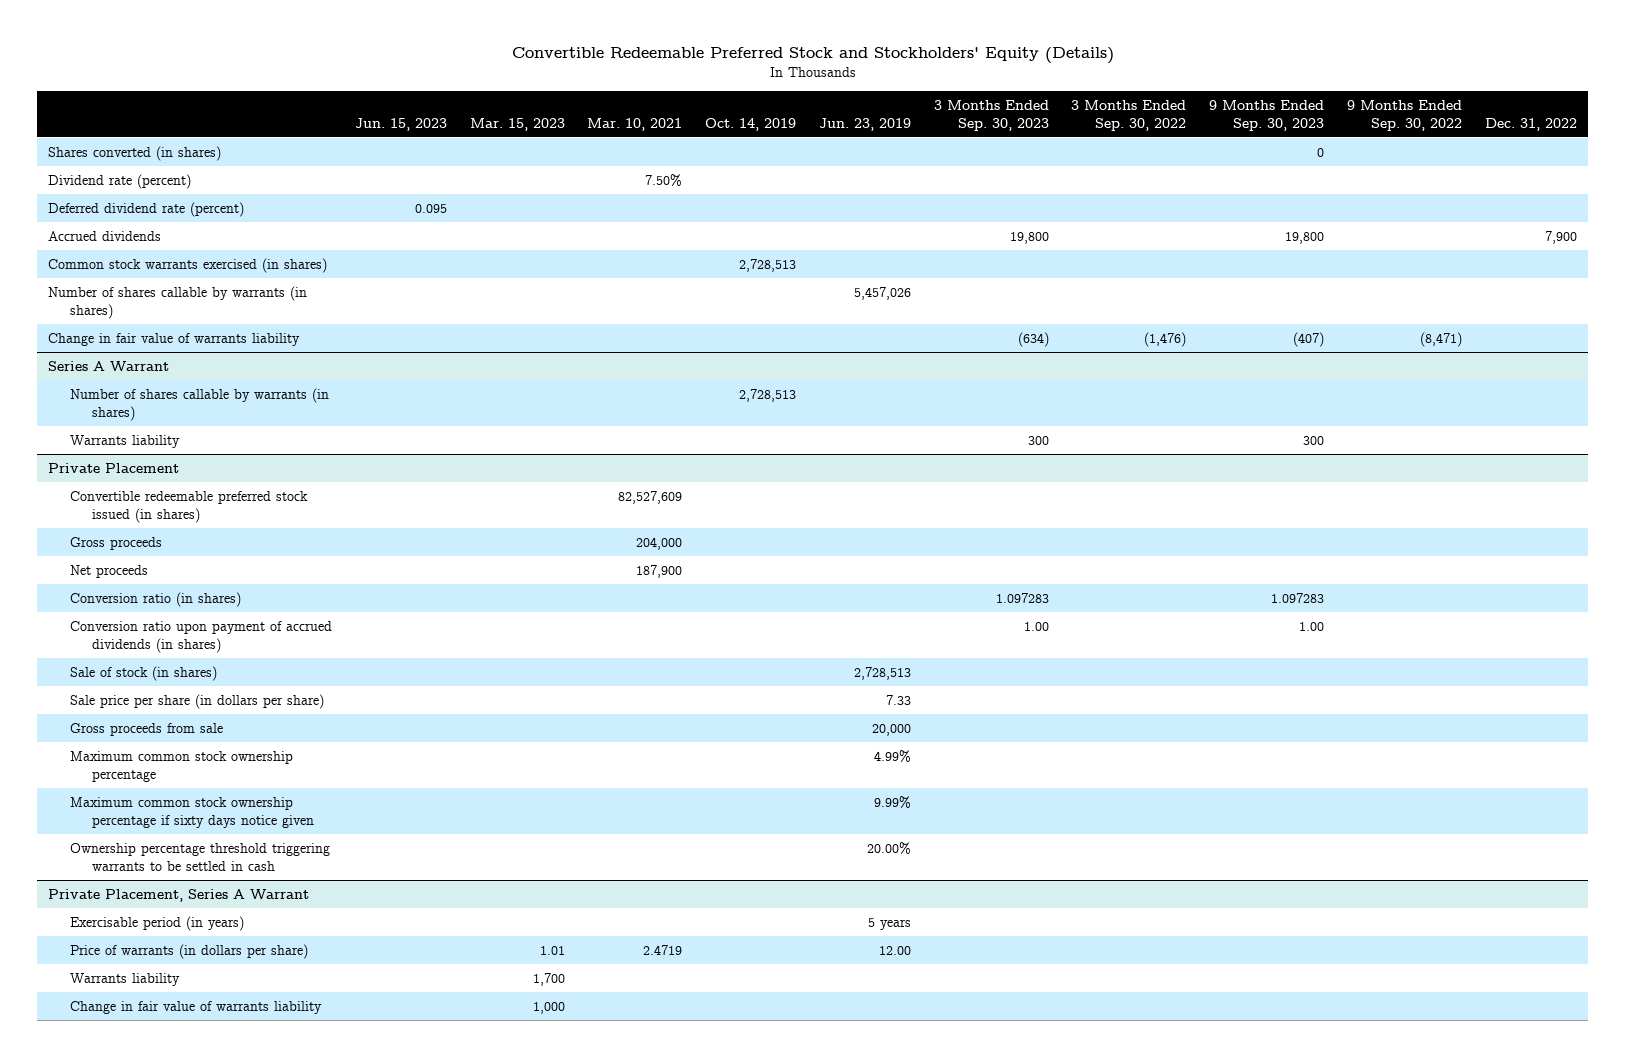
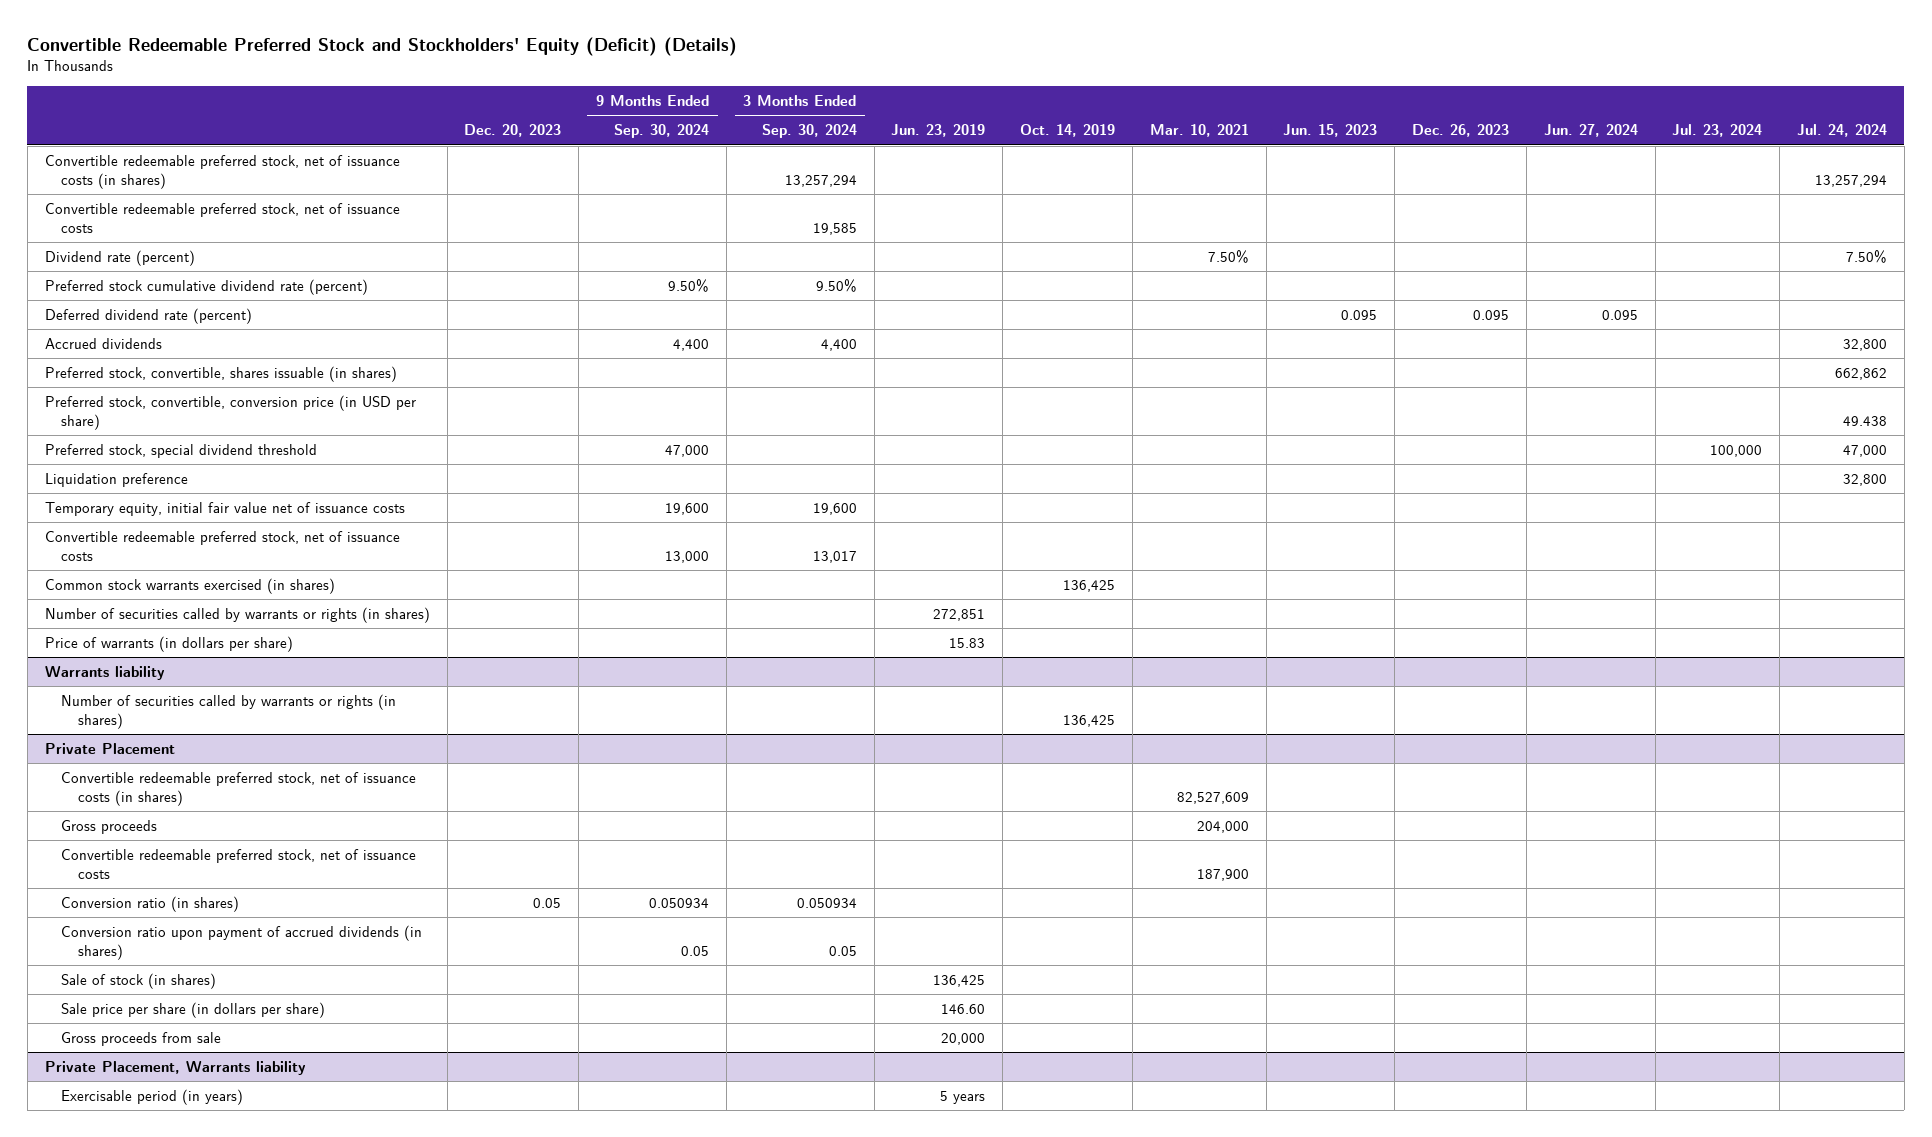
- Convertible Redeemable Preferred Stock and Stockholders' Equity (Details)
+ Convertible Redeemable Preferred Stock and Stockholders' Equity (Deficit) (Details)
- | Jun. 15, 2023 | Mar. 15, 2023 | Mar. 10, 2021 | Oct. 14, 2019 | Jun. 23, 2019 | 3 Months Ended Sep. 30, 2023 | 3 Months Ended Sep. 30, 2022 | 9 Months Ended Sep. 30, 2023 | 9 Months Ended Sep. 30, 2022 | Dec. 31, 2022
+ | Dec. 20, 2023 | 9 Months Ended Sep. 30, 2024 | 3 Months Ended Sep. 30, 2024 | Jun. 23, 2019 | Oct. 14, 2019 | Mar. 10, 2021 | Jun. 15, 2023 | Dec. 26, 2023 | Jun. 27, 2024 | Jul. 23, 2024 | Jul. 24, 2024
- Shares converted (in shares) | | | | | | | | 0 | |
+ Convertible redeemable preferred stock, net of issuance costs (in shares) | | | 13,257,294 | | | | | | | | 13,257,294
+ Convertible redeemable preferred stock, net of issuance costs | | | 19,585 | | | | | | | |
+ Preferred stock cumulative dividend rate (percent) | | 9.50% | 9.50% | | | | | | | |
- Common stock warrants exercised (in shares) | | | | 2,728,513 | | | | | |
- Number of shares callable by warrants (in shares) | | | | | 5,457,026 | | | | |
- Change in fair value of warrants liability | | | | | | (634) | (1,476) | (407) | (8,471) |
- Series A Warrant
- Number of shares callable by warrants (in shares) | | | | 2,728,513 | | | | | |
- Warrants liability | | | | | | 300 | | 300 | |
+ Preferred stock, convertible, shares issuable (in shares) | | | | | | | | | | | 662,862
+ Preferred stock, convertible, conversion price (in USD per share) | | | | | | | | | | | 49.438
+ Preferred stock, special dividend threshold | | 47,000 | | | | | | | | 100,000 | 47,000
+ Liquidation preference | | | | | | | | | | | 32,800
+ Temporary equity, initial fair value net of issuance costs | | 19,600 | 19,600 | | | | | | | |
+ Convertible redeemable preferred stock, net of issuance costs | | 13,000 | 13,017 | | | | | | | |
+ Common stock warrants exercised (in shares) | | | | | 136,425 | | | | | |
+ Number of securities called by warrants or rights (in shares) | | | | 272,851 | | | | | | |
+ Price of warrants (in dollars per share) | | | | 15.83 | | | | | | |
+ Warrants liability
+ Number of securities called by warrants or rights (in shares) | | | | | 136,425 | | | | | |
@ Private Placement
- Convertible redeemable preferred stock issued (in shares) | | | 82,527,609 | | | | | | |
+ Convertible redeemable preferred stock, net of issuance costs (in shares) | | | | | | 82,527,609 | | | | |
- Net proceeds | | | 187,900 | | | | | | |
+ Convertible redeemable preferred stock, net of issuance costs | | | | | | 187,900 | | | | |
- Sale of stock (in shares) | | | | | 2,728,513 | | | | |
- Sale price per share (in dollars per share) | | | | | 7.33 | | | | |
+ Sale of stock (in shares) | | | | 136,425 | | | | | | |
+ Sale price per share (in dollars per share) | | | | 146.60 | | | | | | |
- Maximum common stock ownership percentage | | | | | 4.99% | | | | |
- Maximum common stock ownership percentage if sixty days notice given | | | | | 9.99% | | | | |
- Ownership percentage threshold triggering warrants to be settled in cash | | | | | 20.00% | | | | |
- Private Placement, Series A Warrant
+ Private Placement, Warrants liability
- Price of warrants (in dollars per share) | | 1.01 | 2.4719 | | 12.00 | | | | |
- Warrants liability | | 1,700 | | | | | | | |
- Change in fair value of warrants liability | | 1,000 | | | | | | | |

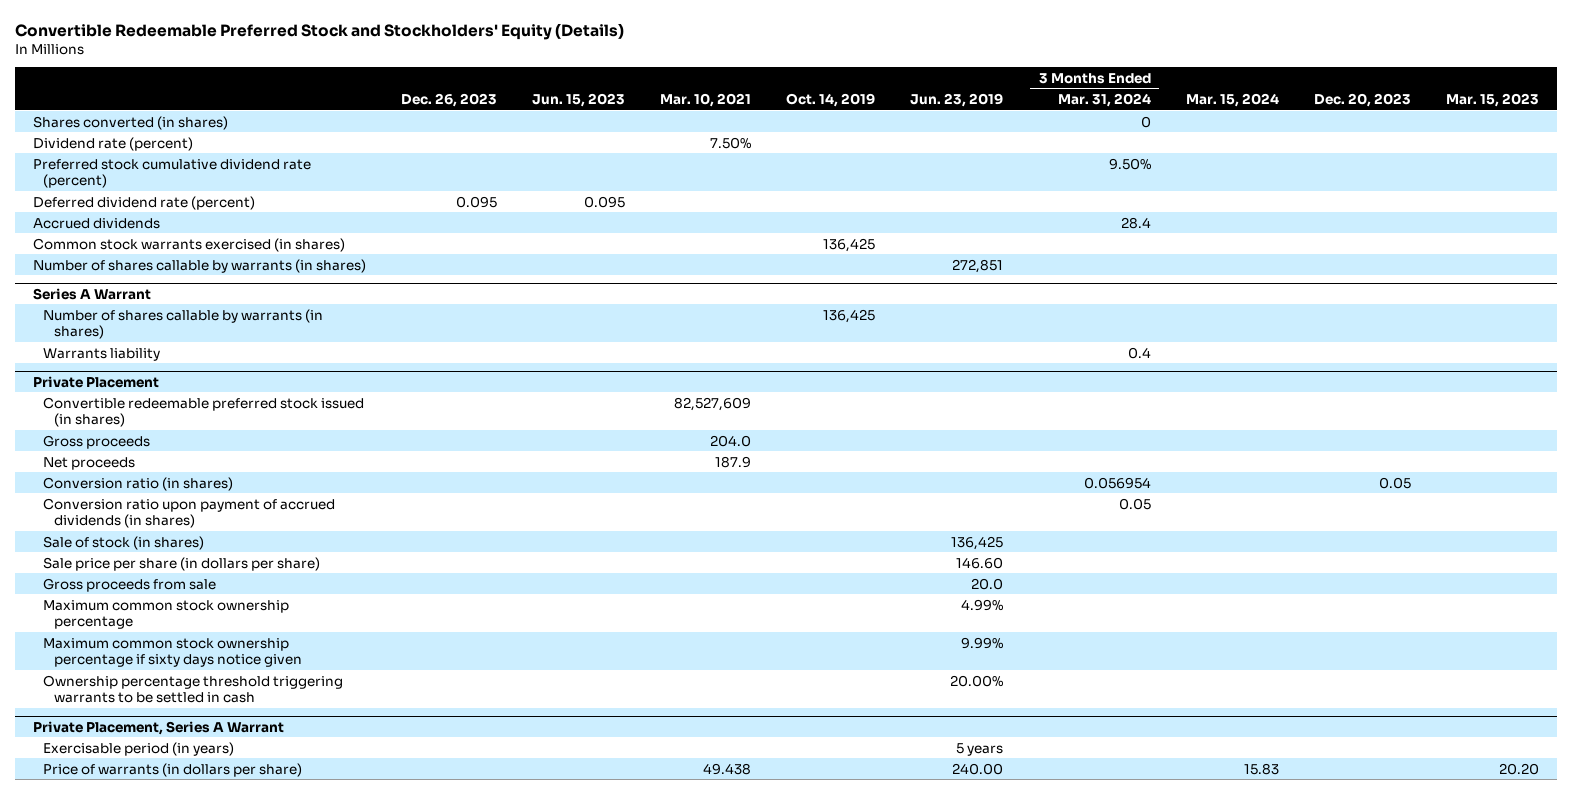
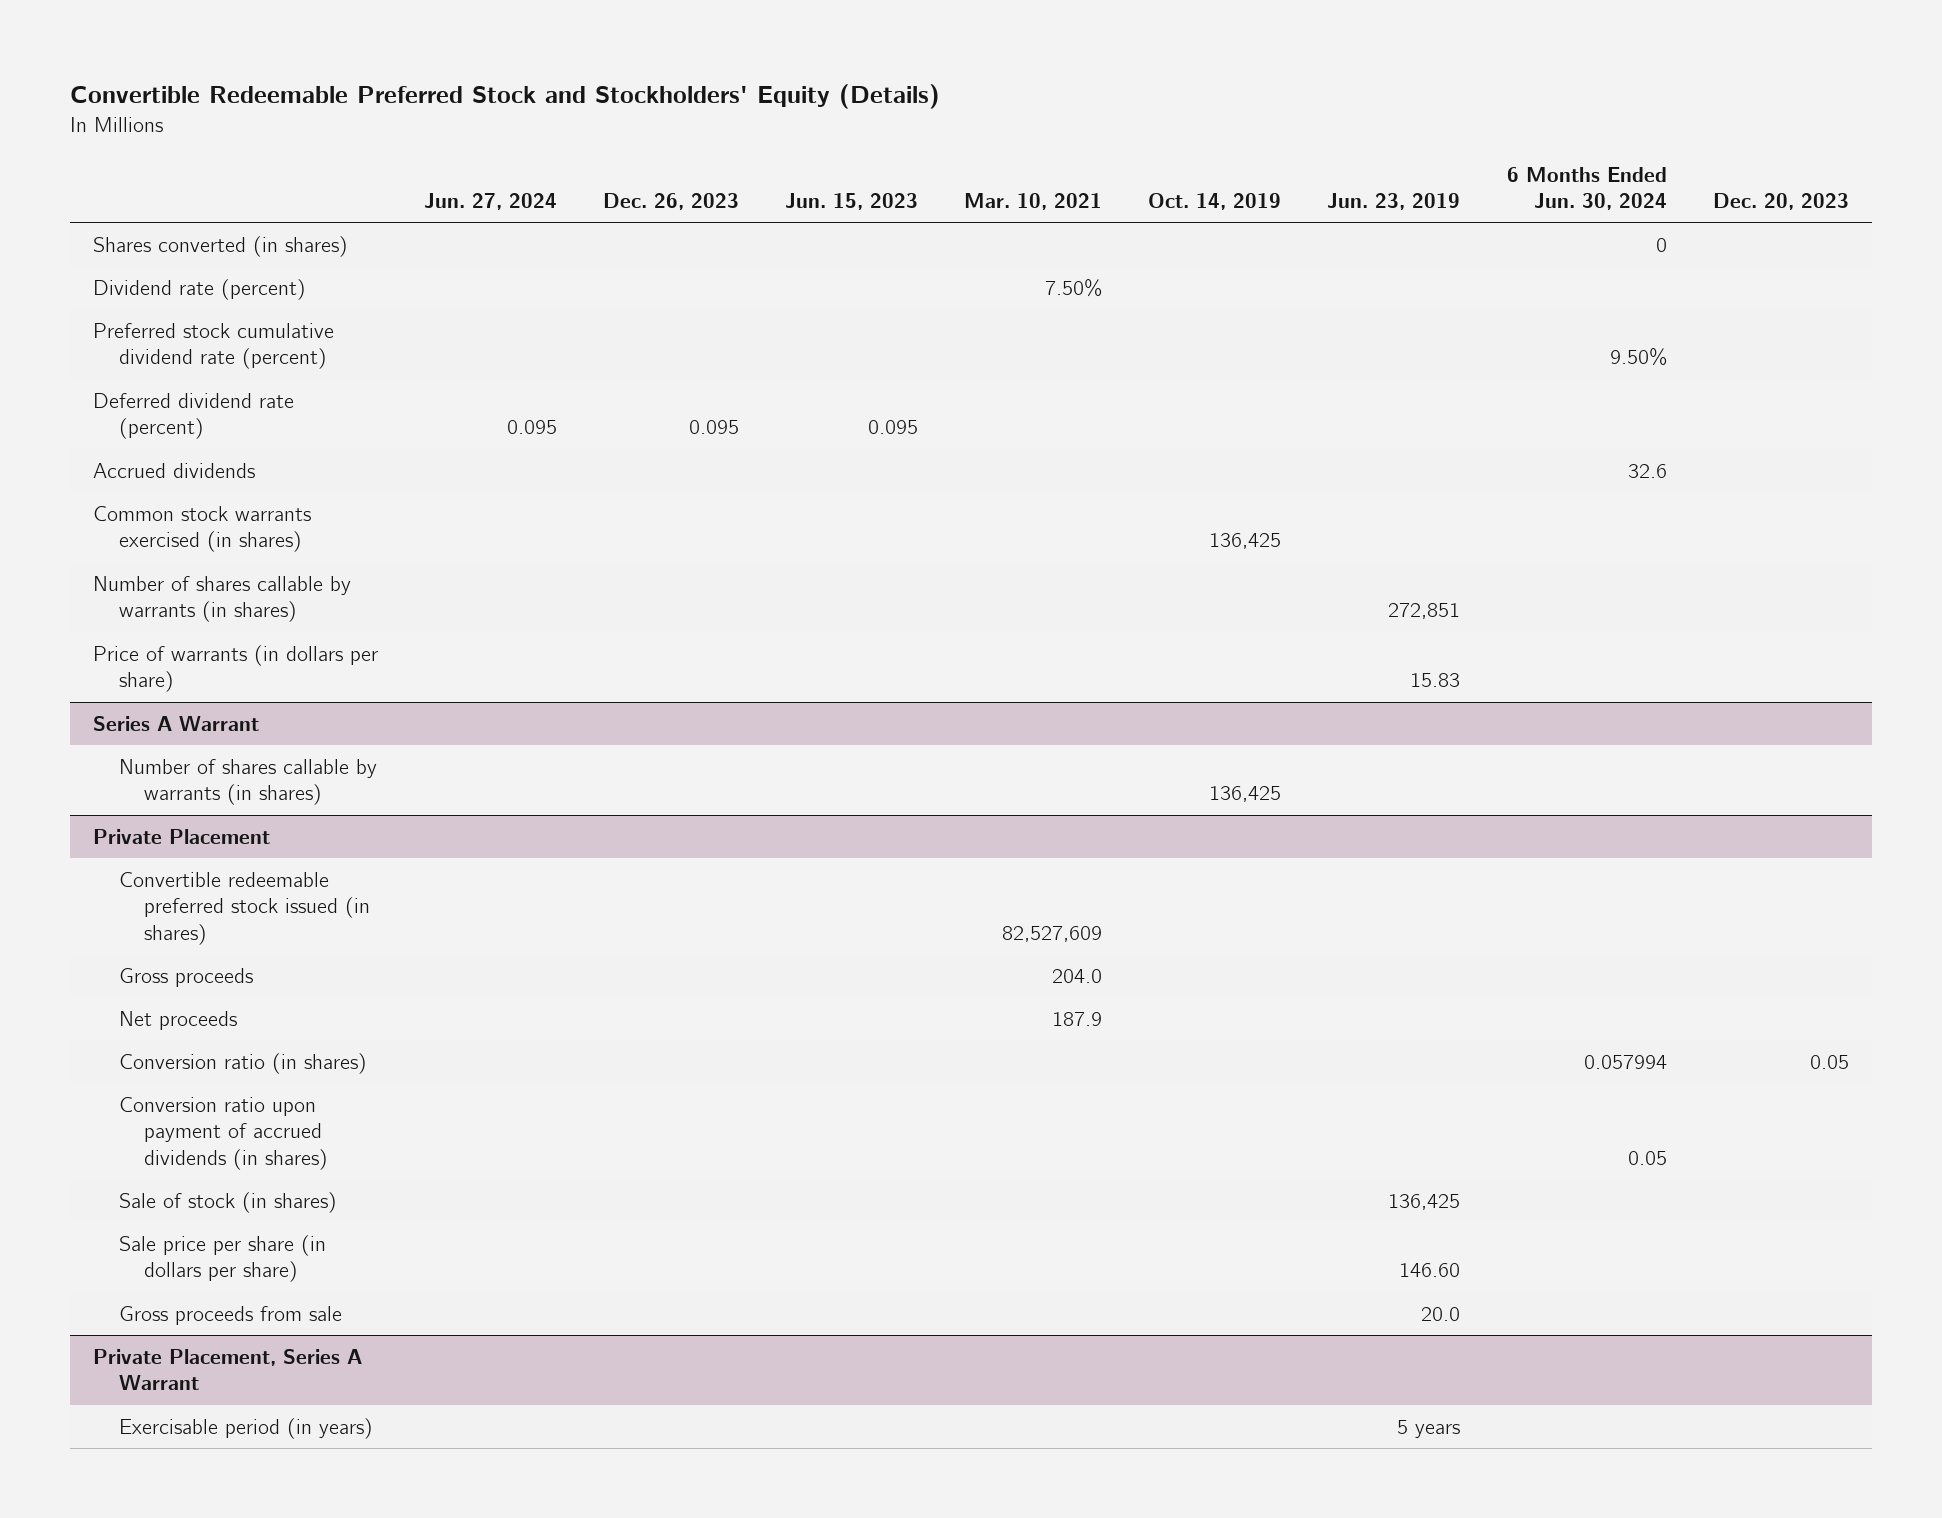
- | Dec. 26, 2023 | Jun. 15, 2023 | Mar. 10, 2021 | Oct. 14, 2019 | Jun. 23, 2019 | 3 Months Ended Mar. 31, 2024 | Mar. 15, 2024 | Dec. 20, 2023 | Mar. 15, 2023
+ | Jun. 27, 2024 | Dec. 26, 2023 | Jun. 15, 2023 | Mar. 10, 2021 | Oct. 14, 2019 | Jun. 23, 2019 | 6 Months Ended Jun. 30, 2024 | Dec. 20, 2023
+ Price of warrants (in dollars per share) | | | | | | 15.83 | |
@ Series A Warrant
- Warrants liability | | | | | | 0.4 | | |
@ Private Placement
- Maximum common stock ownership percentage | | | | | 4.99% | | | |
- Maximum common stock ownership percentage if sixty days notice given | | | | | 9.99% | | | |
- Ownership percentage threshold triggering warrants to be settled in cash | | | | | 20.00% | | | |
@ Private Placement, Series A Warrant
- Price of warrants (in dollars per share) | | | 49.438 | | 240.00 | | 15.83 | | 20.20

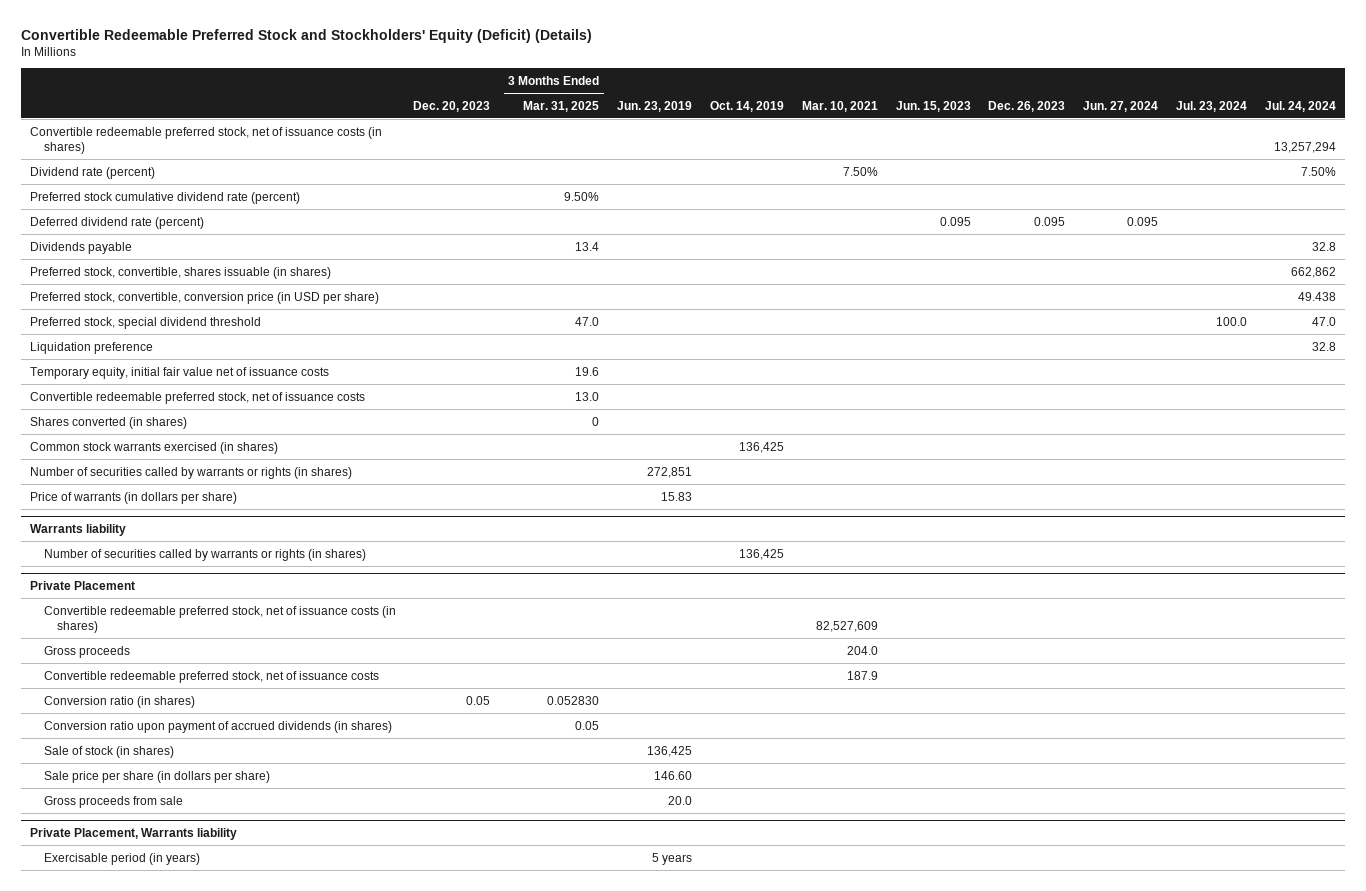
- Convertible Redeemable Preferred Stock and Stockholders' Equity (Details)
+ Convertible Redeemable Preferred Stock and Stockholders' Equity (Deficit) (Details)
- | Jun. 27, 2024 | Dec. 26, 2023 | Jun. 15, 2023 | Mar. 10, 2021 | Oct. 14, 2019 | Jun. 23, 2019 | 6 Months Ended Jun. 30, 2024 | Dec. 20, 2023
+ | Dec. 20, 2023 | 3 Months Ended Mar. 31, 2025 | Jun. 23, 2019 | Oct. 14, 2019 | Mar. 10, 2021 | Jun. 15, 2023 | Dec. 26, 2023 | Jun. 27, 2024 | Jul. 23, 2024 | Jul. 24, 2024
+ Convertible redeemable preferred stock, net of issuance costs (in shares) | | | | | | | | | | 13,257,294
- Accrued dividends | | | | | | | 32.6 |
+ Dividends payable | | 13.4 | | | | | | | | 32.8
+ Preferred stock, convertible, shares issuable (in shares) | | | | | | | | | | 662,862
+ Preferred stock, convertible, conversion price (in USD per share) | | | | | | | | | | 49.438
+ Preferred stock, special dividend threshold | | 47.0 | | | | | | | 100.0 | 47.0
+ Liquidation preference | | | | | | | | | | 32.8
+ Temporary equity, initial fair value net of issuance costs | | 19.6 | | | | | | | |
+ Convertible redeemable preferred stock, net of issuance costs | | 13.0 | | | | | | | |
moved down: Shares converted (in shares) | | 0 | | | | | | | |
- Number of shares callable by warrants (in shares) | | | | | | 272,851 | |
+ Number of securities called by warrants or rights (in shares) | | | 272,851 | | | | | | |
- Series A Warrant
- Number of shares callable by warrants (in shares) | | | | | 136,425 | | |
+ Warrants liability
+ Number of securities called by warrants or rights (in shares) | | | | 136,425 | | | | | |
@ Private Placement
- Convertible redeemable preferred stock issued (in shares) | | | | 82,527,609 | | | |
+ Convertible redeemable preferred stock, net of issuance costs (in shares) | | | | | 82,527,609 | | | | |
- Net proceeds | | | | 187.9 | | | |
+ Convertible redeemable preferred stock, net of issuance costs | | | | | 187.9 | | | | |
- Private Placement, Series A Warrant
+ Private Placement, Warrants liability

